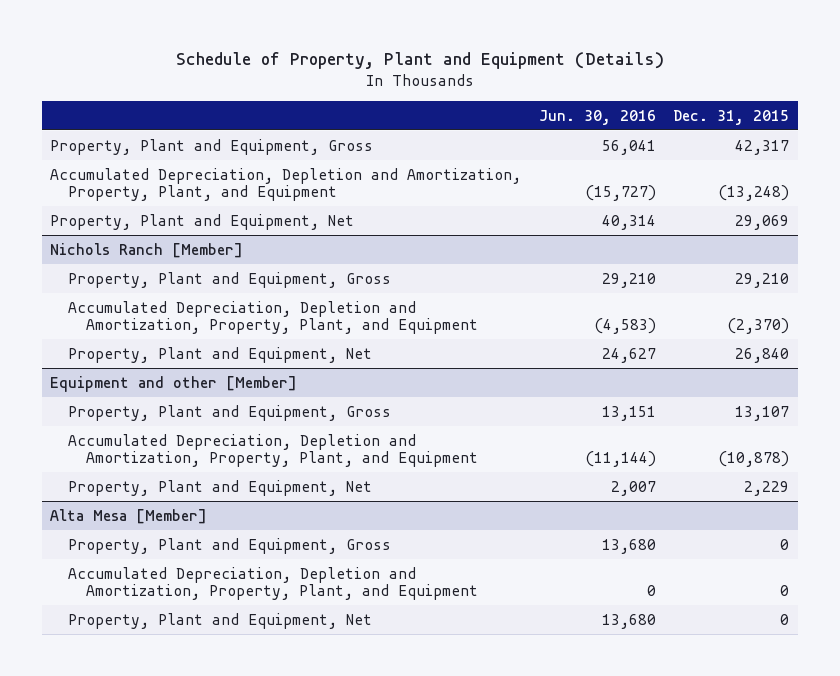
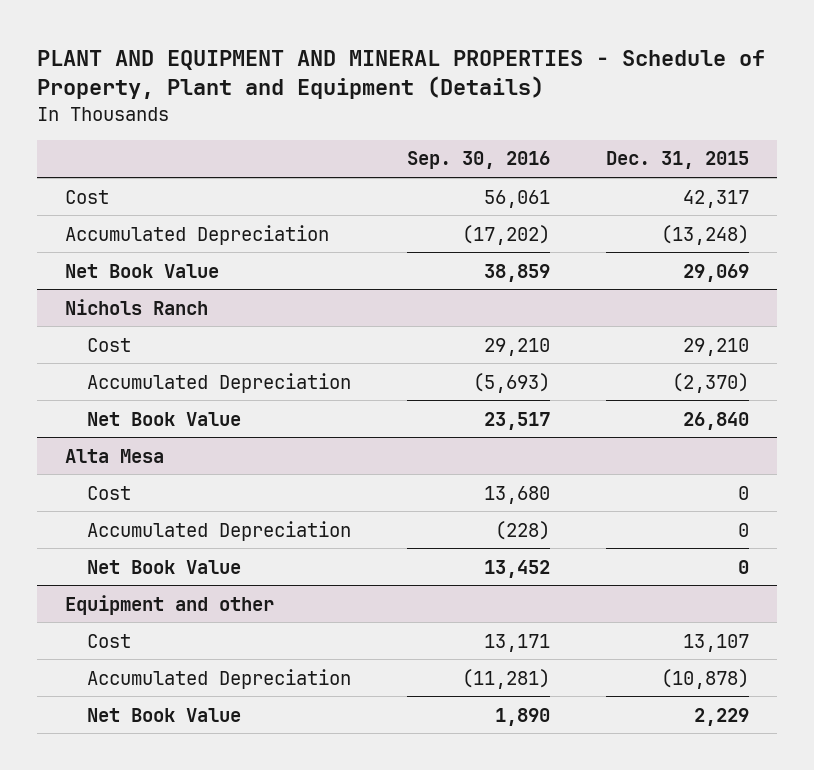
- Schedule of Property, Plant and Equipment (Details)
+ PLANT AND EQUIPMENT AND MINERAL PROPERTIES - Schedule of Property, Plant and Equipment (Details)
- | Jun. 30, 2016 | Dec. 31, 2015
+ | Sep. 30, 2016 | Dec. 31, 2015
- Property, Plant and Equipment, Gross | 56,041 | 42,317
- Accumulated Depreciation, Depletion and Amortization, Property, Plant, and Equipment | (15,727) | (13,248)
- Property, Plant and Equipment, Net | 40,314 | 29,069
- Nichols Ranch [Member]
- Property, Plant and Equipment, Gross | 29,210 | 29,210
- Accumulated Depreciation, Depletion and Amortization, Property, Plant, and Equipment | (4,583) | (2,370)
- Property, Plant and Equipment, Net | 24,627 | 26,840
- Equipment and other [Member]
- Property, Plant and Equipment, Gross | 13,151 | 13,107
- Accumulated Depreciation, Depletion and Amortization, Property, Plant, and Equipment | (11,144) | (10,878)
- Property, Plant and Equipment, Net | 2,007 | 2,229
- Alta Mesa [Member]
- Property, Plant and Equipment, Gross | 13,680 | 0
- Accumulated Depreciation, Depletion and Amortization, Property, Plant, and Equipment | 0 | 0
- Property, Plant and Equipment, Net | 13,680 | 0
+ Cost | 56,061 | 42,317
+ Accumulated Depreciation | (17,202) | (13,248)
+ Net Book Value | 38,859 | 29,069
+ Nichols Ranch
+ Cost | 29,210 | 29,210
+ Accumulated Depreciation | (5,693) | (2,370)
+ Net Book Value | 23,517 | 26,840
+ Alta Mesa
+ Cost | 13,680 | 0
+ Accumulated Depreciation | (228) | 0
+ Net Book Value | 13,452 | 0
+ Equipment and other
+ Cost | 13,171 | 13,107
+ Accumulated Depreciation | (11,281) | (10,878)
+ Net Book Value | 1,890 | 2,229

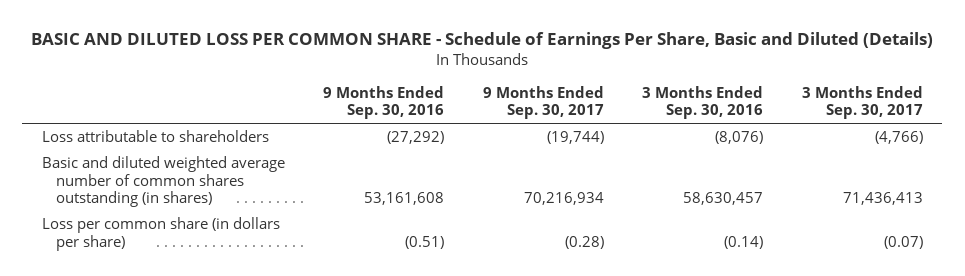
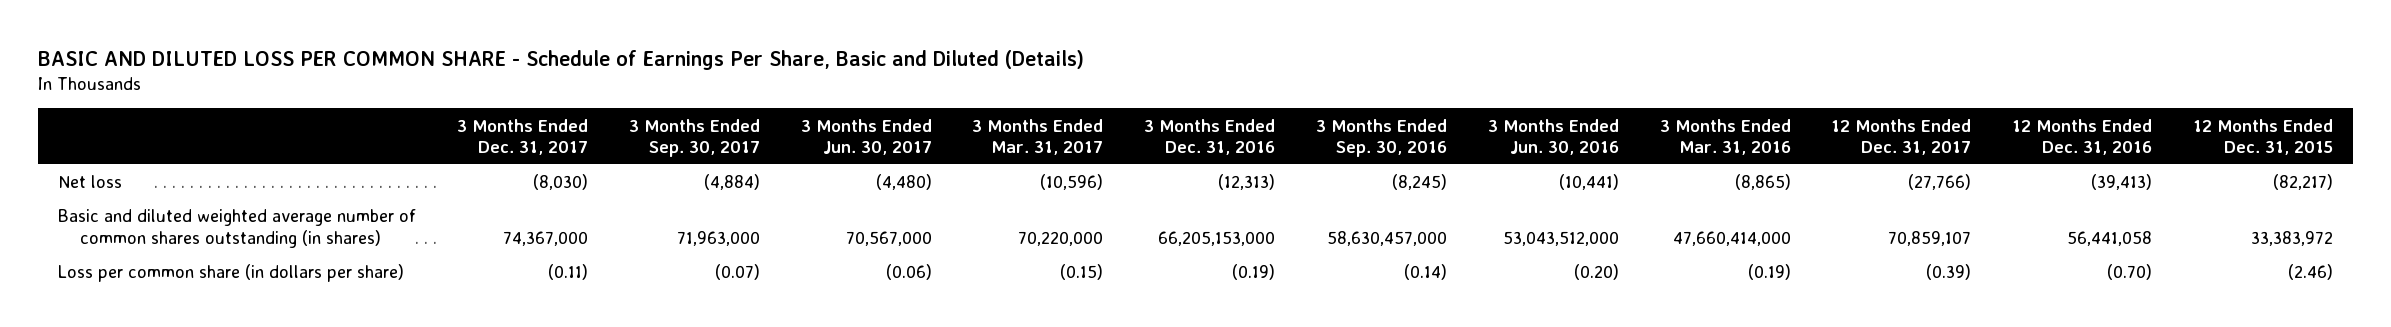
- | 9 Months Ended Sep. 30, 2016 | 9 Months Ended Sep. 30, 2017 | 3 Months Ended Sep. 30, 2016 | 3 Months Ended Sep. 30, 2017
+ | 3 Months Ended Dec. 31, 2017 | 3 Months Ended Sep. 30, 2017 | 3 Months Ended Jun. 30, 2017 | 3 Months Ended Mar. 31, 2017 | 3 Months Ended Dec. 31, 2016 | 3 Months Ended Sep. 30, 2016 | 3 Months Ended Jun. 30, 2016 | 3 Months Ended Mar. 31, 2016 | 12 Months Ended Dec. 31, 2017 | 12 Months Ended Dec. 31, 2016 | 12 Months Ended Dec. 31, 2015
- Loss attributable to shareholders | (27,292) | (19,744) | (8,076) | (4,766)
- Basic and diluted weighted average number of common shares outstanding (in shares) | 53,161,608 | 70,216,934 | 58,630,457 | 71,436,413
+ Net loss | (8,030) | (4,884) | (4,480) | (10,596) | (12,313) | (8,245) | (10,441) | (8,865) | (27,766) | (39,413) | (82,217)
+ Basic and diluted weighted average number of common shares outstanding (in shares) | 74,367,000 | 71,963,000 | 70,567,000 | 70,220,000 | 66,205,153,000 | 58,630,457,000 | 53,043,512,000 | 47,660,414,000 | 70,859,107 | 56,441,058 | 33,383,972

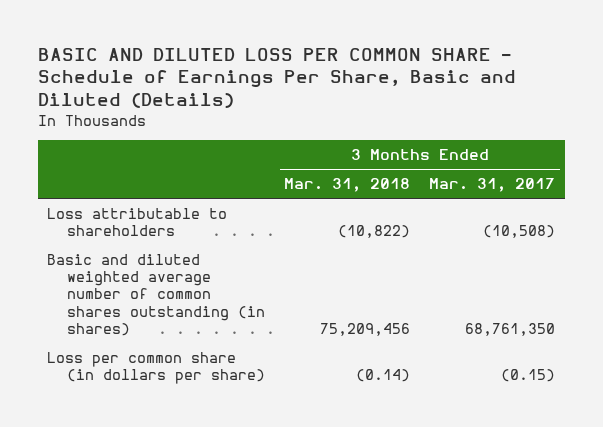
- | 3 Months Ended Dec. 31, 2017 | 3 Months Ended Sep. 30, 2017 | 3 Months Ended Jun. 30, 2017 | 3 Months Ended Mar. 31, 2017 | 3 Months Ended Dec. 31, 2016 | 3 Months Ended Sep. 30, 2016 | 3 Months Ended Jun. 30, 2016 | 3 Months Ended Mar. 31, 2016 | 12 Months Ended Dec. 31, 2017 | 12 Months Ended Dec. 31, 2016 | 12 Months Ended Dec. 31, 2015
+ | 3 Months Ended Mar. 31, 2018 | 3 Months Ended Mar. 31, 2017
- Net loss | (8,030) | (4,884) | (4,480) | (10,596) | (12,313) | (8,245) | (10,441) | (8,865) | (27,766) | (39,413) | (82,217)
- Basic and diluted weighted average number of common shares outstanding (in shares) | 74,367,000 | 71,963,000 | 70,567,000 | 70,220,000 | 66,205,153,000 | 58,630,457,000 | 53,043,512,000 | 47,660,414,000 | 70,859,107 | 56,441,058 | 33,383,972
+ Loss attributable to shareholders | (10,822) | (10,508)
+ Basic and diluted weighted average number of common shares outstanding (in shares) | 75,209,456 | 68,761,350

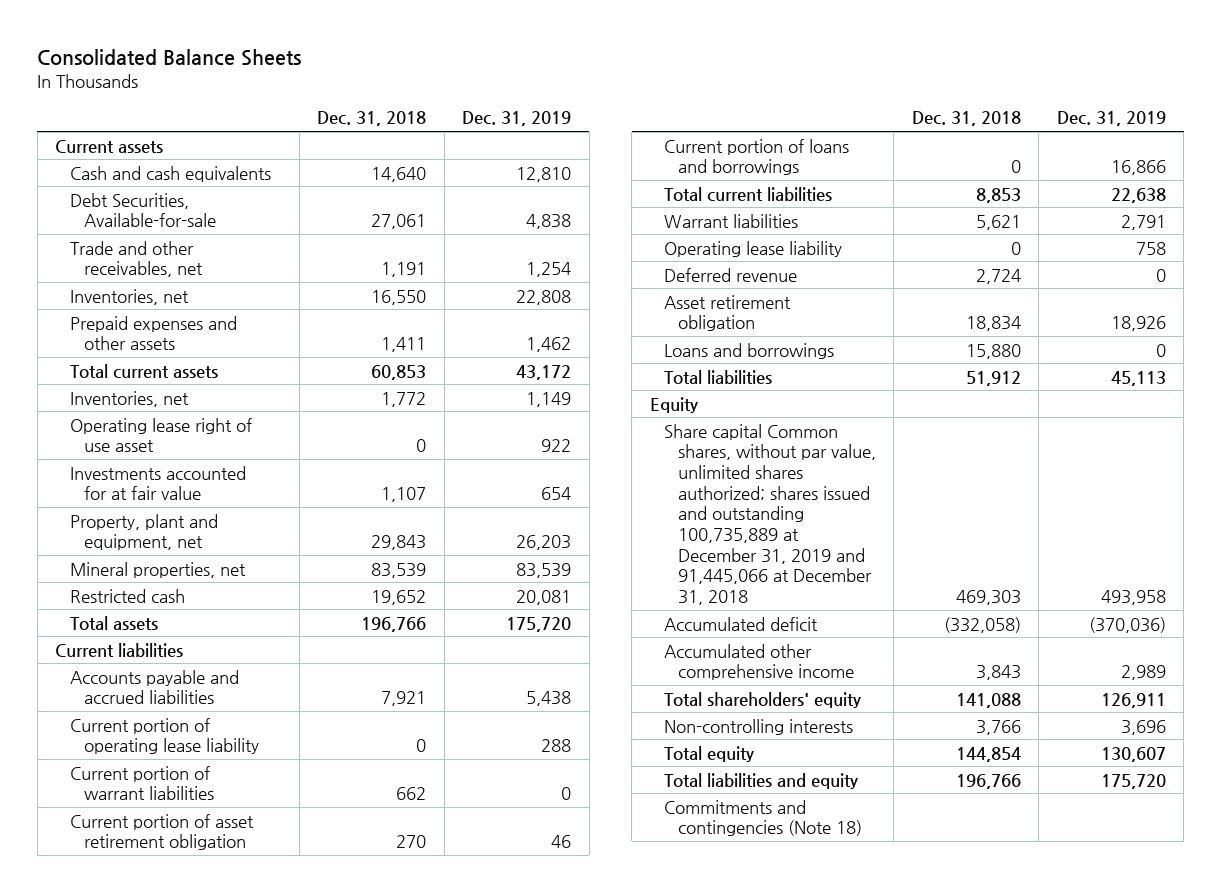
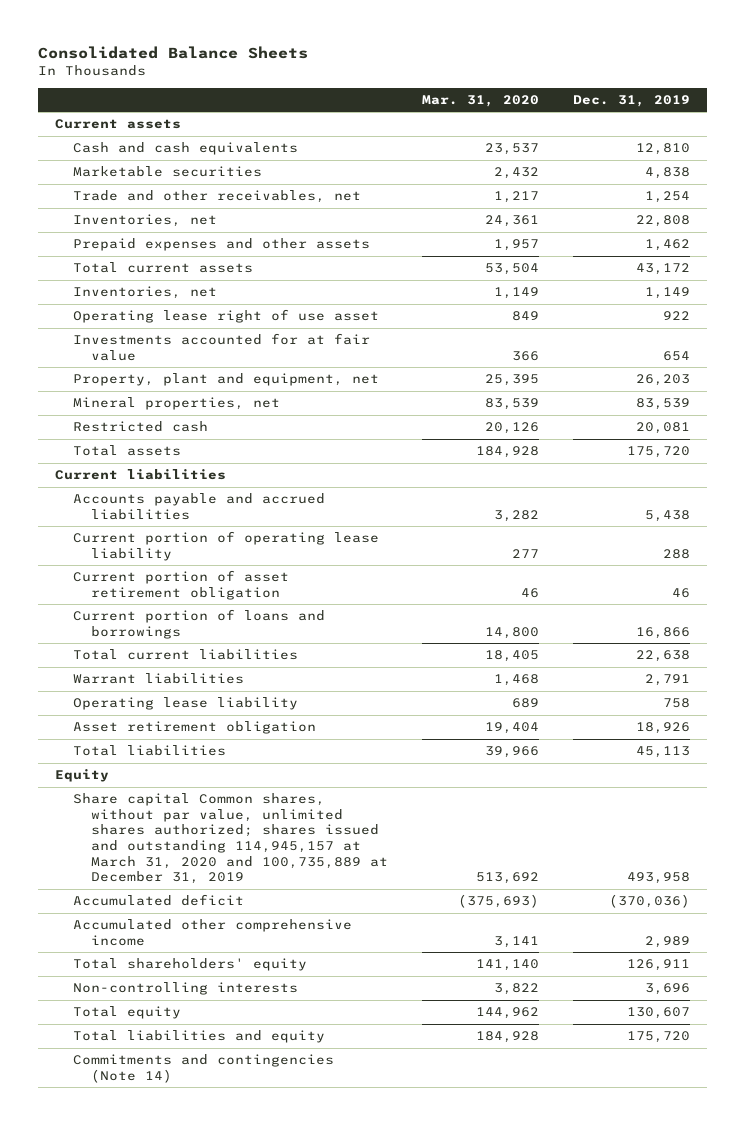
- | Dec. 31, 2018 | Dec. 31, 2019
+ | Mar. 31, 2020 | Dec. 31, 2019
- Debt Securities, Available-for-sale | 27,061 | 4,838
+ Marketable securities | 2,432 | 4,838
- Current portion of warrant liabilities | 662 | 0
- Deferred revenue | 2,724 | 0
- Loans and borrowings | 15,880 | 0
- Share capital Common shares, without par value, unlimited shares authorized; shares issued and outstanding 100,735,889 at December 31, 2019 and 91,445,066 at December 31, 2018 | 469,303 | 493,958
+ Share capital Common shares, without par value, unlimited shares authorized; shares issued and outstanding 114,945,157 at March 31, 2020 and 100,735,889 at December 31, 2019 | 513,692 | 493,958
- Commitments and contingencies (Note 18)
+ Commitments and contingencies (Note 14)

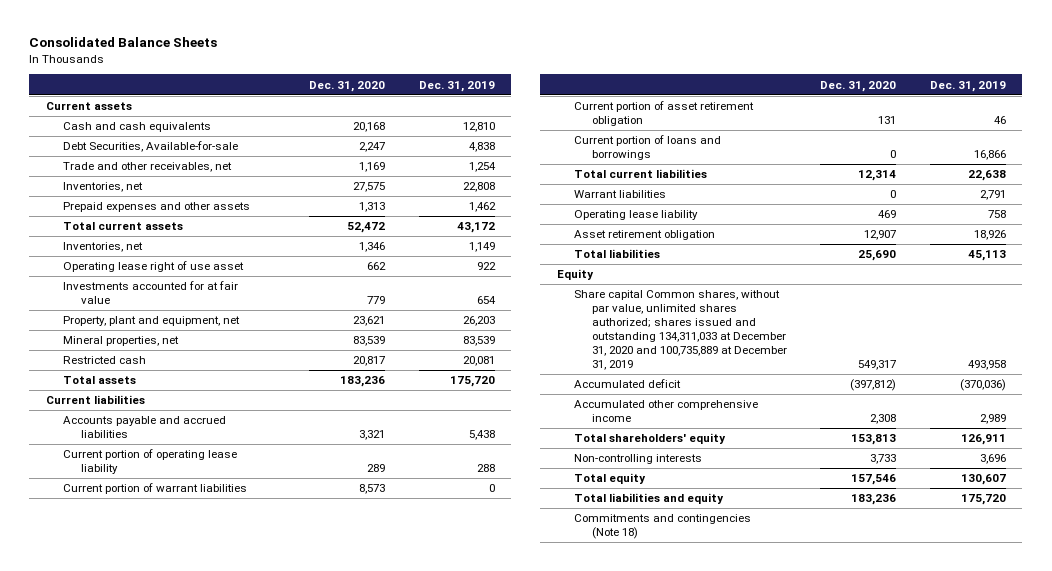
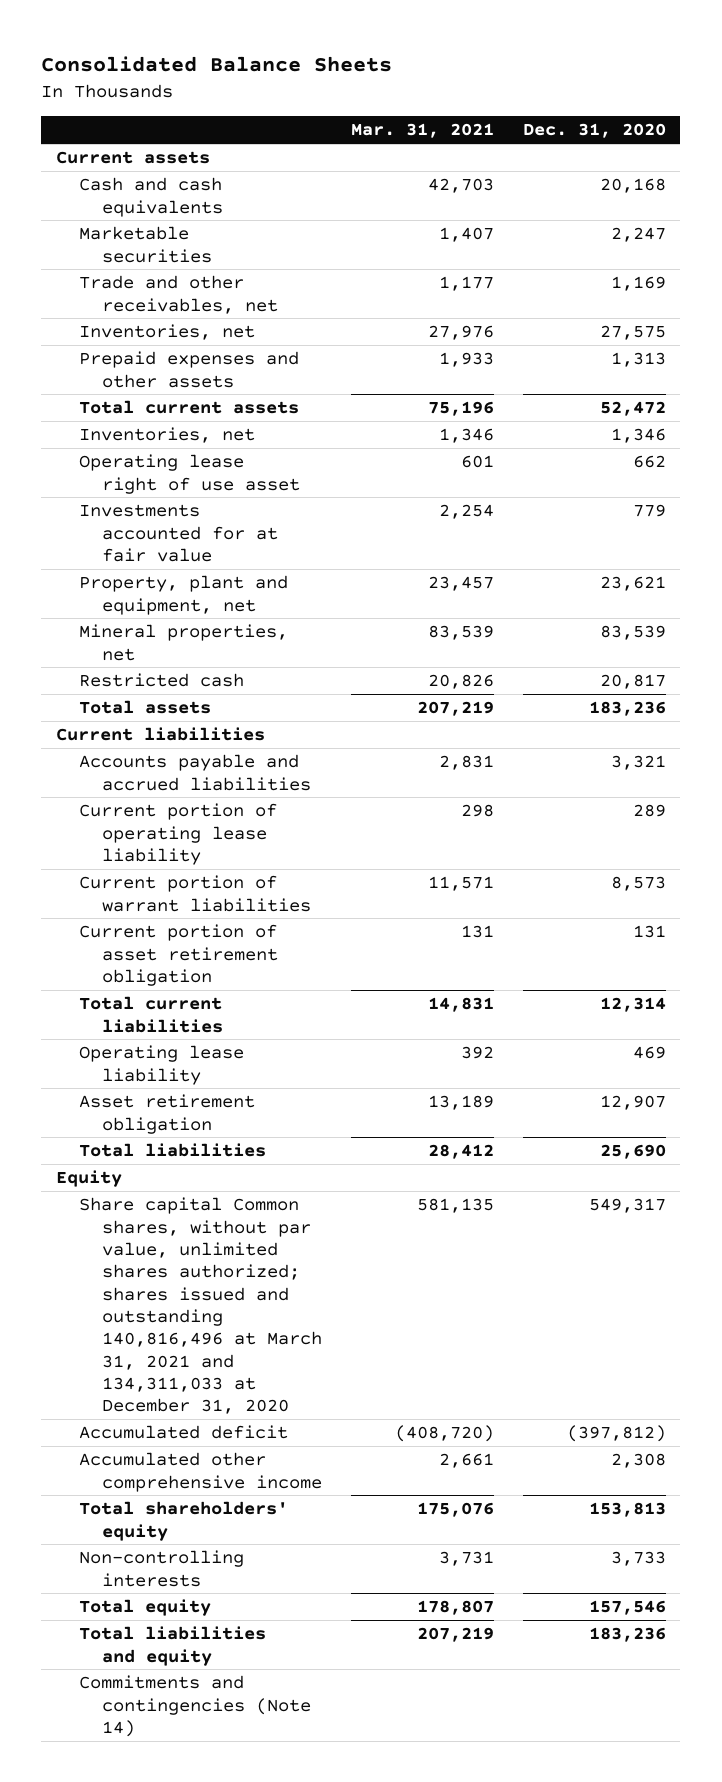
- | Dec. 31, 2020 | Dec. 31, 2019
+ | Mar. 31, 2021 | Dec. 31, 2020
- Debt Securities, Available-for-sale | 2,247 | 4,838
+ Marketable securities | 1,407 | 2,247
- Current portion of loans and borrowings | 0 | 16,866
- Warrant liabilities | 0 | 2,791
- Share capital Common shares, without par value, unlimited shares authorized; shares issued and outstanding 134,311,033 at December 31, 2020 and 100,735,889 at December 31, 2019 | 549,317 | 493,958
+ Share capital Common shares, without par value, unlimited shares authorized; shares issued and outstanding 140,816,496 at March 31, 2021 and 134,311,033 at December 31, 2020 | 581,135 | 549,317
- Commitments and contingencies (Note 18)
+ Commitments and contingencies (Note 14)

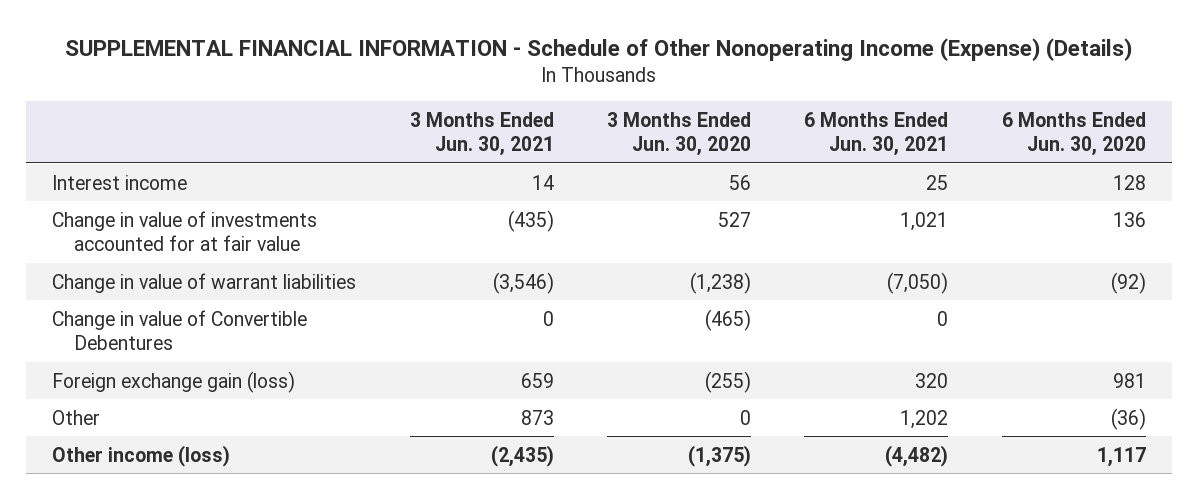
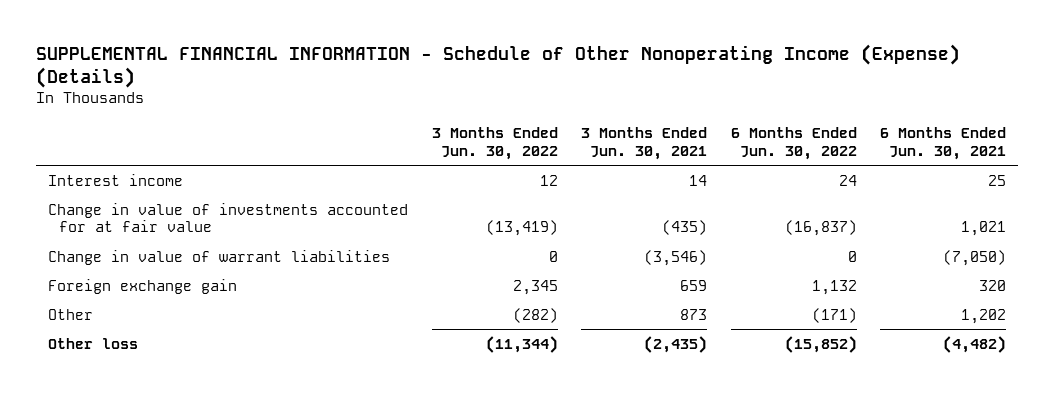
- | 3 Months Ended Jun. 30, 2021 | 3 Months Ended Jun. 30, 2020 | 6 Months Ended Jun. 30, 2021 | 6 Months Ended Jun. 30, 2020
+ | 3 Months Ended Jun. 30, 2022 | 3 Months Ended Jun. 30, 2021 | 6 Months Ended Jun. 30, 2022 | 6 Months Ended Jun. 30, 2021
- Change in value of Convertible Debentures | 0 | (465) | 0 |
- Foreign exchange gain (loss) | 659 | (255) | 320 | 981
+ Foreign exchange gain | 2,345 | 659 | 1,132 | 320
- Other income (loss) | (2,435) | (1,375) | (4,482) | 1,117
+ Other loss | (11,344) | (2,435) | (15,852) | (4,482)

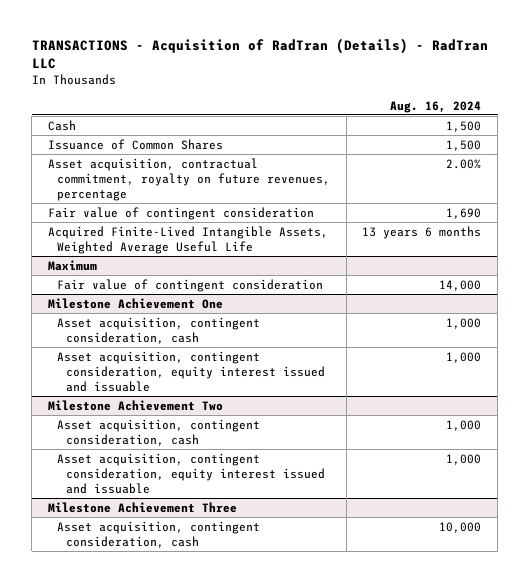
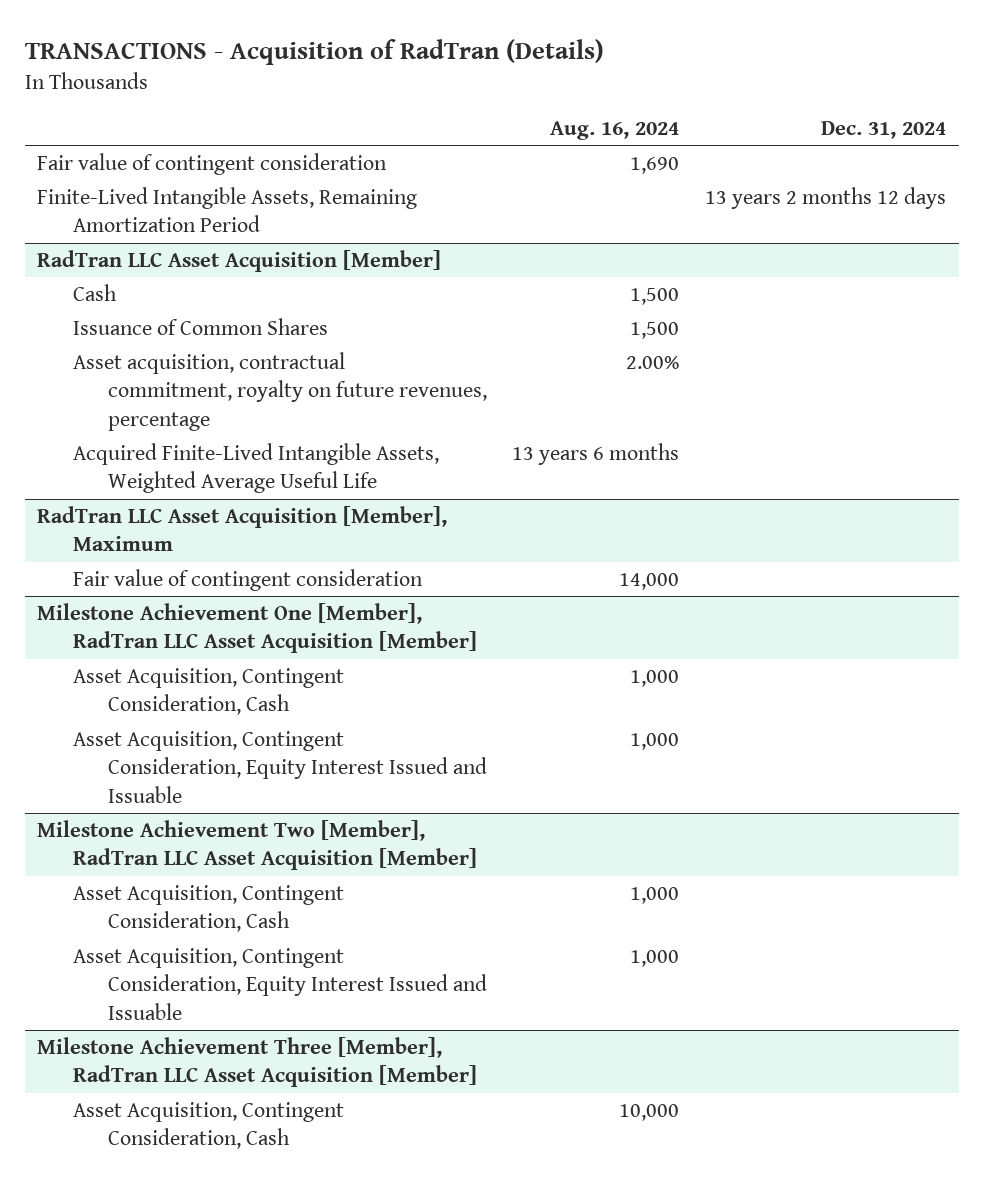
- TRANSACTIONS - Acquisition of RadTran (Details) - RadTran LLC
+ TRANSACTIONS - Acquisition of RadTran (Details)
- | Aug. 16, 2024
+ | Aug. 16, 2024 | Dec. 31, 2024
moved up: Fair value of contingent consideration | 1,690 |
+ Finite-Lived Intangible Assets, Remaining Amortization Period | | 13 years 2 months 12 days
+ RadTran LLC Asset Acquisition [Member]
- Maximum
+ RadTran LLC Asset Acquisition [Member], Maximum
- Milestone Achievement One
- Asset acquisition, contingent consideration, cash | 1,000
- Asset acquisition, contingent consideration, equity interest issued and issuable | 1,000
- Milestone Achievement Two
- Asset acquisition, contingent consideration, cash | 1,000
- Asset acquisition, contingent consideration, equity interest issued and issuable | 1,000
- Milestone Achievement Three
- Asset acquisition, contingent consideration, cash | 10,000
+ Milestone Achievement One [Member], RadTran LLC Asset Acquisition [Member]
+ Asset Acquisition, Contingent Consideration, Cash | 1,000 |
+ Asset Acquisition, Contingent Consideration, Equity Interest Issued and Issuable | 1,000 |
+ Milestone Achievement Two [Member], RadTran LLC Asset Acquisition [Member]
+ Asset Acquisition, Contingent Consideration, Cash | 1,000 |
+ Asset Acquisition, Contingent Consideration, Equity Interest Issued and Issuable | 1,000 |
+ Milestone Achievement Three [Member], RadTran LLC Asset Acquisition [Member]
+ Asset Acquisition, Contingent Consideration, Cash | 10,000 |

